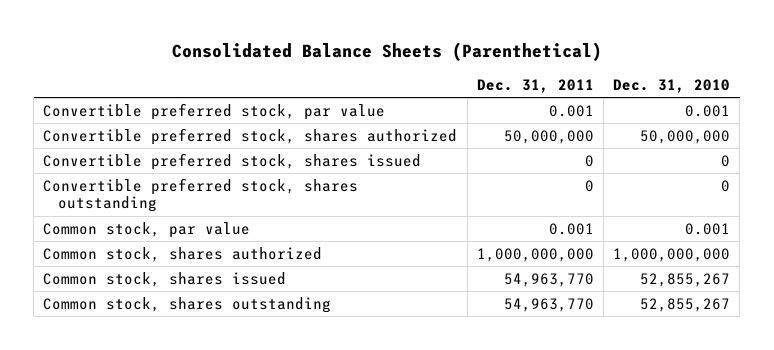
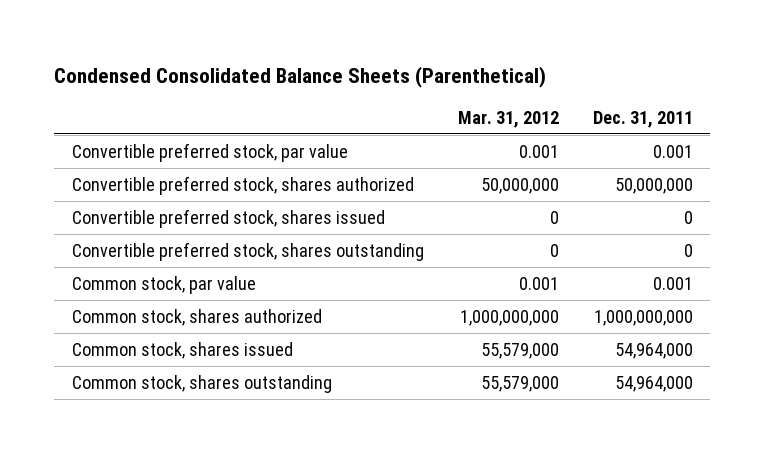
- Consolidated Balance Sheets (Parenthetical)
+ Condensed Consolidated Balance Sheets (Parenthetical)
- | Dec. 31, 2011 | Dec. 31, 2010
+ | Mar. 31, 2012 | Dec. 31, 2011
- Common stock, shares issued | 54,963,770 | 52,855,267
- Common stock, shares outstanding | 54,963,770 | 52,855,267
+ Common stock, shares issued | 55,579,000 | 54,964,000
+ Common stock, shares outstanding | 55,579,000 | 54,964,000

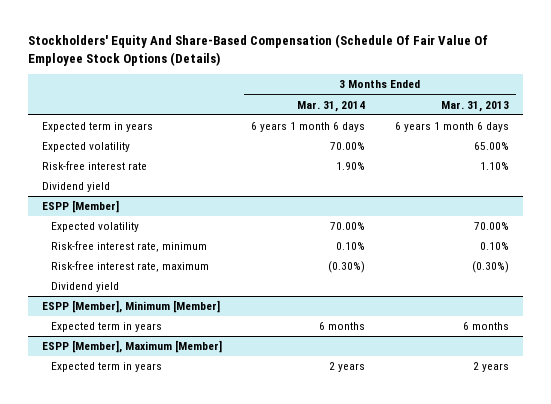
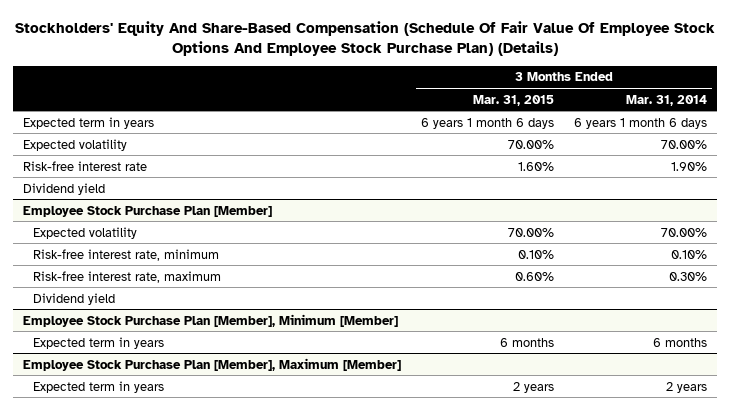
- Stockholders' Equity And Share-Based Compensation (Schedule Of Fair Value Of Employee Stock Options (Details)
+ Stockholders' Equity And Share-Based Compensation (Schedule Of Fair Value Of Employee Stock Options And Employee Stock Purchase Plan) (Details)
- | 3 Months Ended Mar. 31, 2014 | 3 Months Ended Mar. 31, 2013
+ | 3 Months Ended Mar. 31, 2015 | 3 Months Ended Mar. 31, 2014
- ESPP [Member]
+ Employee Stock Purchase Plan [Member]
- Risk-free interest rate, maximum | (0.30%) | (0.30%)
+ Risk-free interest rate, maximum | 0.60% | 0.30%
- ESPP [Member], Minimum [Member]
+ Employee Stock Purchase Plan [Member], Minimum [Member]
- ESPP [Member], Maximum [Member]
+ Employee Stock Purchase Plan [Member], Maximum [Member]

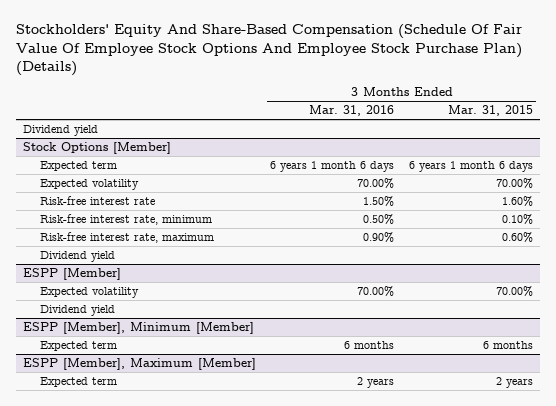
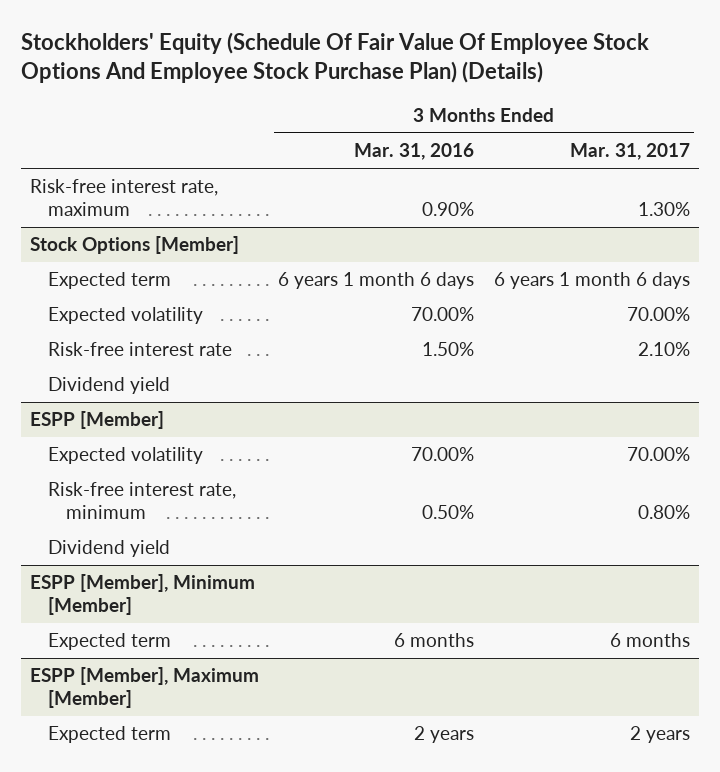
- Stockholders' Equity And Share-Based Compensation (Schedule Of Fair Value Of Employee Stock Options And Employee Stock Purchase Plan) (Details)
+ Stockholders' Equity (Schedule Of Fair Value Of Employee Stock Options And Employee Stock Purchase Plan) (Details)
- | 3 Months Ended Mar. 31, 2016 | 3 Months Ended Mar. 31, 2015
+ | 3 Months Ended Mar. 31, 2016 | 3 Months Ended Mar. 31, 2017
- Dividend yield
+ Risk-free interest rate, maximum | 0.90% | 1.30%
@ Stock Options [Member]
- Risk-free interest rate, minimum | 0.50% | 0.10%
- Risk-free interest rate, maximum | 0.90% | 0.60%
@ ESPP [Member]
+ Risk-free interest rate, minimum | 0.50% | 0.80%

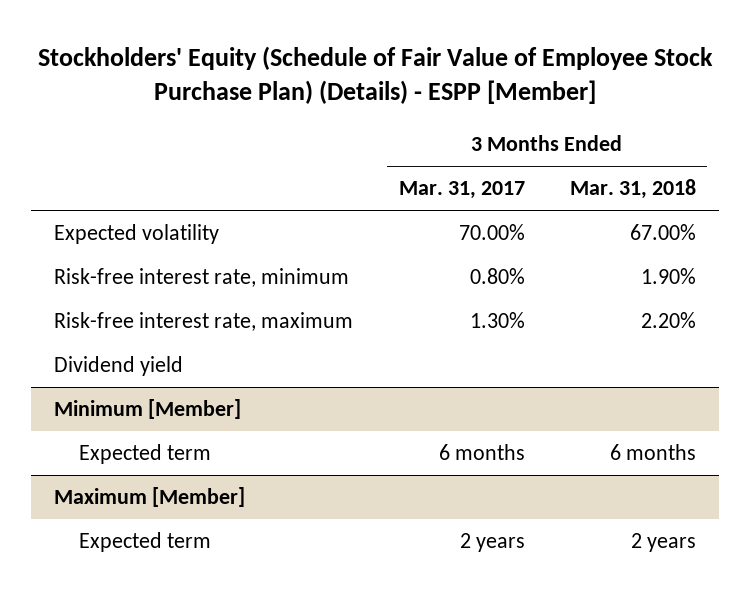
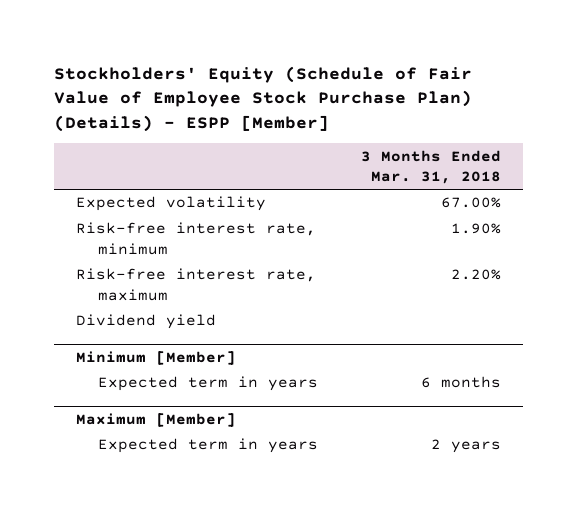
- | 3 Months Ended Mar. 31, 2017 | 3 Months Ended Mar. 31, 2018
+ | 3 Months Ended Mar. 31, 2018
@ Minimum [Member]
- Expected term | 6 months | 6 months
+ Expected term in years | 6 months
@ Maximum [Member]
- Expected term | 2 years | 2 years
+ Expected term in years | 2 years

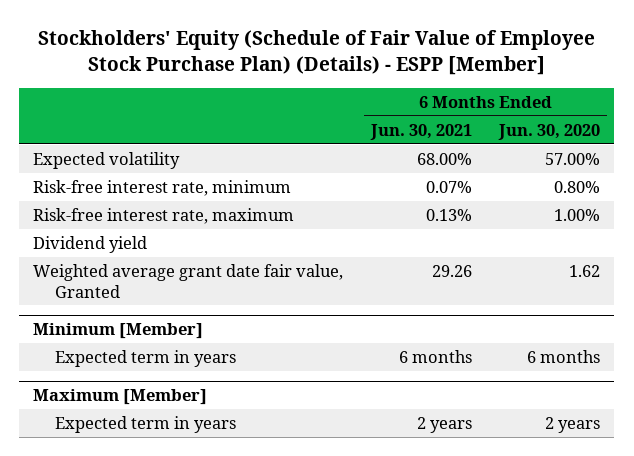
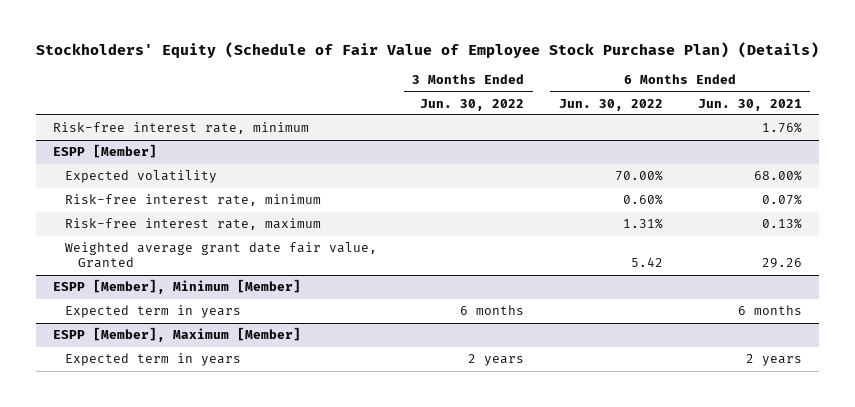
- Stockholders' Equity (Schedule of Fair Value of Employee Stock Purchase Plan) (Details) - ESPP [Member]
+ Stockholders' Equity (Schedule of Fair Value of Employee Stock Purchase Plan) (Details)
- | 6 Months Ended Jun. 30, 2021 | 6 Months Ended Jun. 30, 2020
+ | 3 Months Ended Jun. 30, 2022 | 6 Months Ended Jun. 30, 2022 | 6 Months Ended Jun. 30, 2021
+ Risk-free interest rate, minimum | | | 1.76%
+ ESPP [Member]
- Dividend yield
- Minimum [Member]
+ ESPP [Member], Minimum [Member]
- Maximum [Member]
+ ESPP [Member], Maximum [Member]

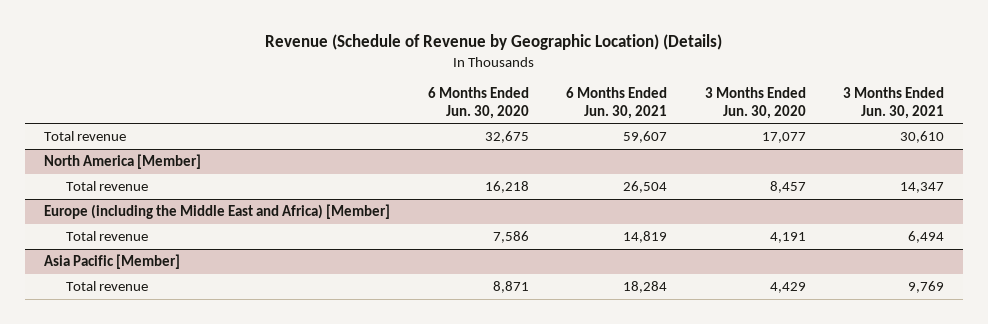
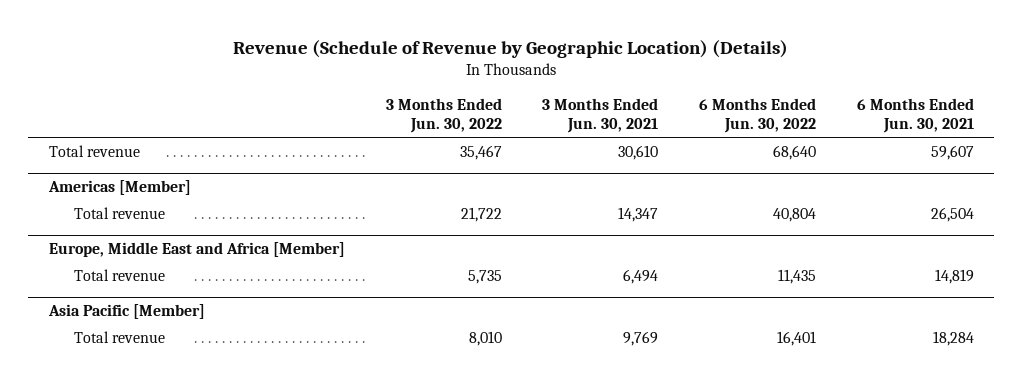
- | 6 Months Ended Jun. 30, 2020 | 6 Months Ended Jun. 30, 2021 | 3 Months Ended Jun. 30, 2020 | 3 Months Ended Jun. 30, 2021
+ | 3 Months Ended Jun. 30, 2022 | 3 Months Ended Jun. 30, 2021 | 6 Months Ended Jun. 30, 2022 | 6 Months Ended Jun. 30, 2021
- North America [Member]
+ Americas [Member]
- Europe (including the Middle East and Africa) [Member]
+ Europe, Middle East and Africa [Member]

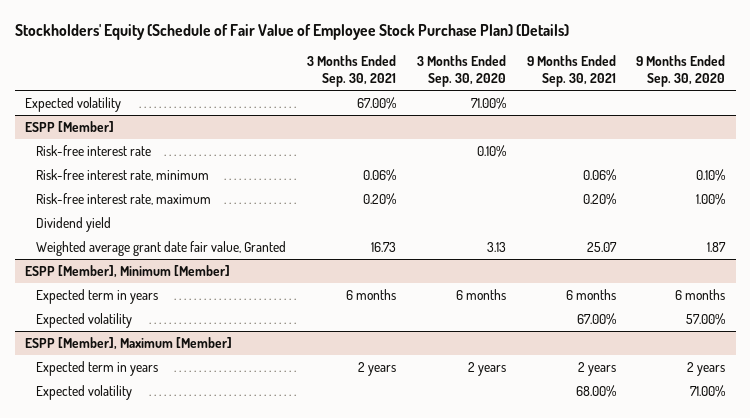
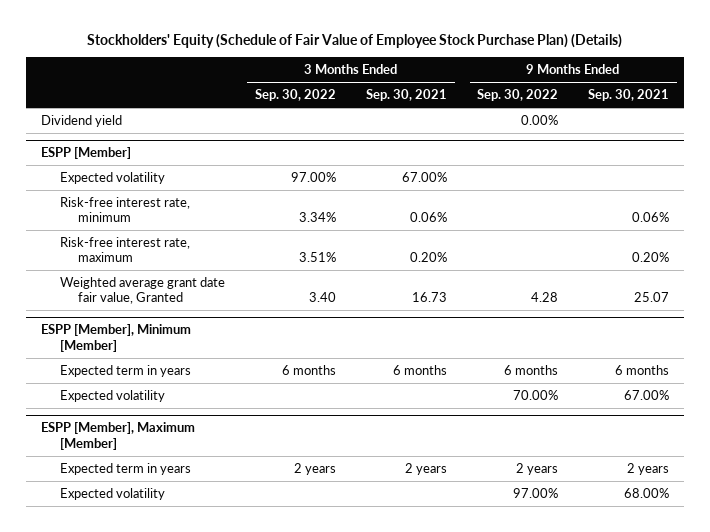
- | 3 Months Ended Sep. 30, 2021 | 3 Months Ended Sep. 30, 2020 | 9 Months Ended Sep. 30, 2021 | 9 Months Ended Sep. 30, 2020
+ | 3 Months Ended Sep. 30, 2022 | 3 Months Ended Sep. 30, 2021 | 9 Months Ended Sep. 30, 2022 | 9 Months Ended Sep. 30, 2021
- Expected volatility | 67.00% | 71.00% | |
+ Dividend yield | | | 0.00% |
@ ESPP [Member]
- Risk-free interest rate | | 0.10% | |
+ Expected volatility | 97.00% | 67.00% | |
- Dividend yield

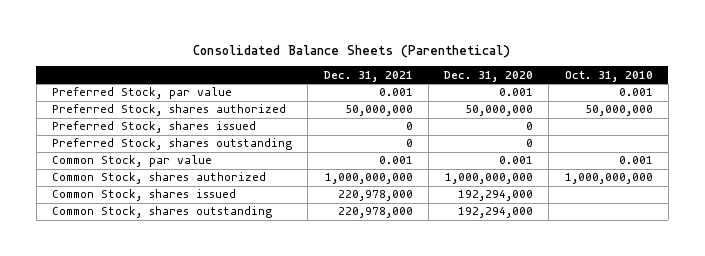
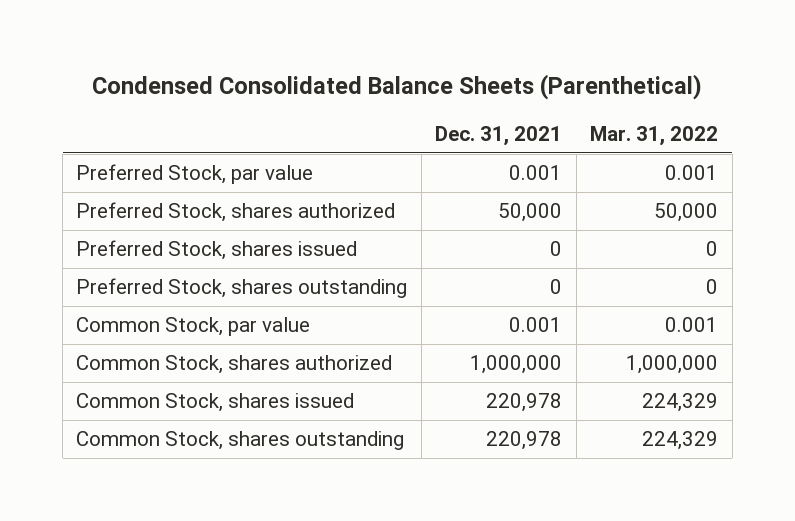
- Consolidated Balance Sheets (Parenthetical)
+ Condensed Consolidated Balance Sheets (Parenthetical)
- | Dec. 31, 2021 | Dec. 31, 2020 | Oct. 31, 2010
+ | Dec. 31, 2021 | Mar. 31, 2022
- Preferred Stock, shares authorized | 50,000,000 | 50,000,000 | 50,000,000
+ Preferred Stock, shares authorized | 50,000 | 50,000
- Common Stock, shares authorized | 1,000,000,000 | 1,000,000,000 | 1,000,000,000
- Common Stock, shares issued | 220,978,000 | 192,294,000 |
- Common Stock, shares outstanding | 220,978,000 | 192,294,000 |
+ Common Stock, shares authorized | 1,000,000 | 1,000,000
+ Common Stock, shares issued | 220,978 | 224,329
+ Common Stock, shares outstanding | 220,978 | 224,329

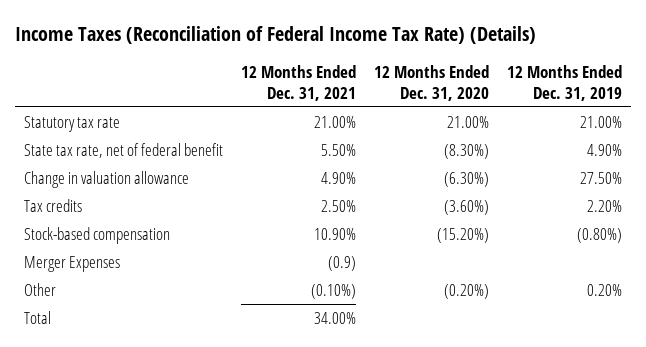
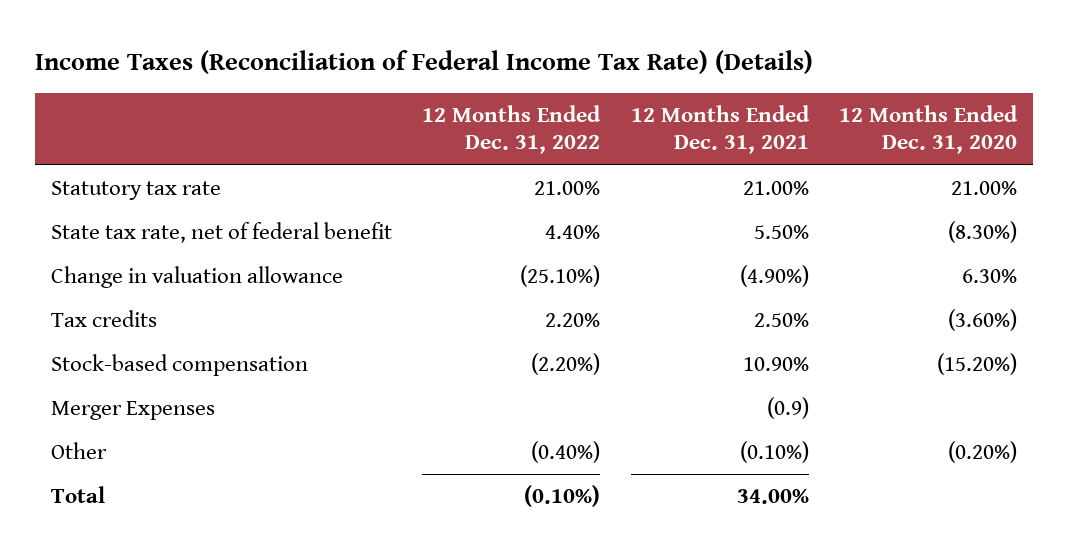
- | 12 Months Ended Dec. 31, 2021 | 12 Months Ended Dec. 31, 2020 | 12 Months Ended Dec. 31, 2019
+ | 12 Months Ended Dec. 31, 2022 | 12 Months Ended Dec. 31, 2021 | 12 Months Ended Dec. 31, 2020
- Change in valuation allowance | 4.90% | (6.30%) | 27.50%
+ Change in valuation allowance | (25.10%) | (4.90%) | 6.30%

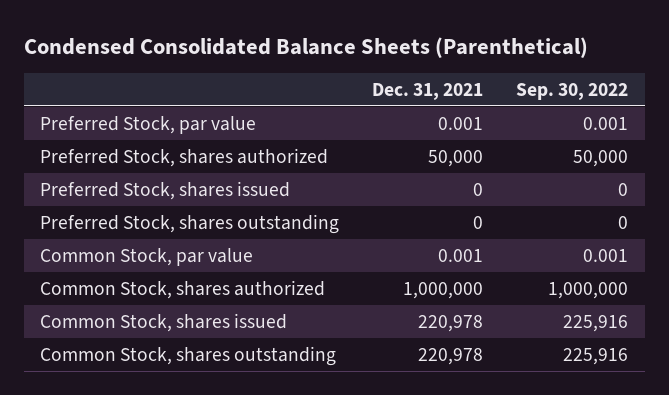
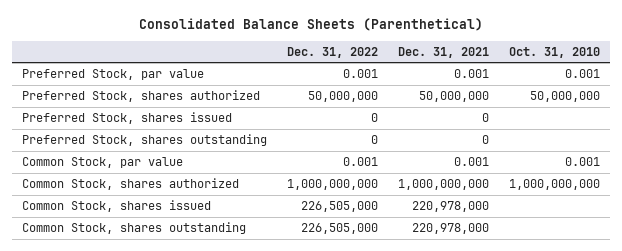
- Condensed Consolidated Balance Sheets (Parenthetical)
+ Consolidated Balance Sheets (Parenthetical)
- | Dec. 31, 2021 | Sep. 30, 2022
+ | Dec. 31, 2022 | Dec. 31, 2021 | Oct. 31, 2010
- Preferred Stock, shares authorized | 50,000 | 50,000
+ Preferred Stock, shares authorized | 50,000,000 | 50,000,000 | 50,000,000
- Common Stock, shares authorized | 1,000,000 | 1,000,000
- Common Stock, shares issued | 220,978 | 225,916
- Common Stock, shares outstanding | 220,978 | 225,916
+ Common Stock, shares authorized | 1,000,000,000 | 1,000,000,000 | 1,000,000,000
+ Common Stock, shares issued | 226,505,000 | 220,978,000 |
+ Common Stock, shares outstanding | 226,505,000 | 220,978,000 |

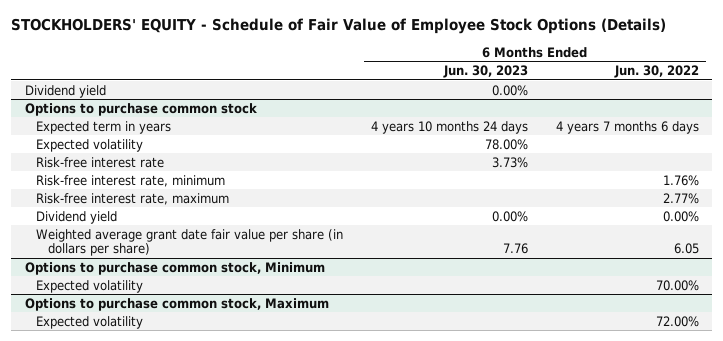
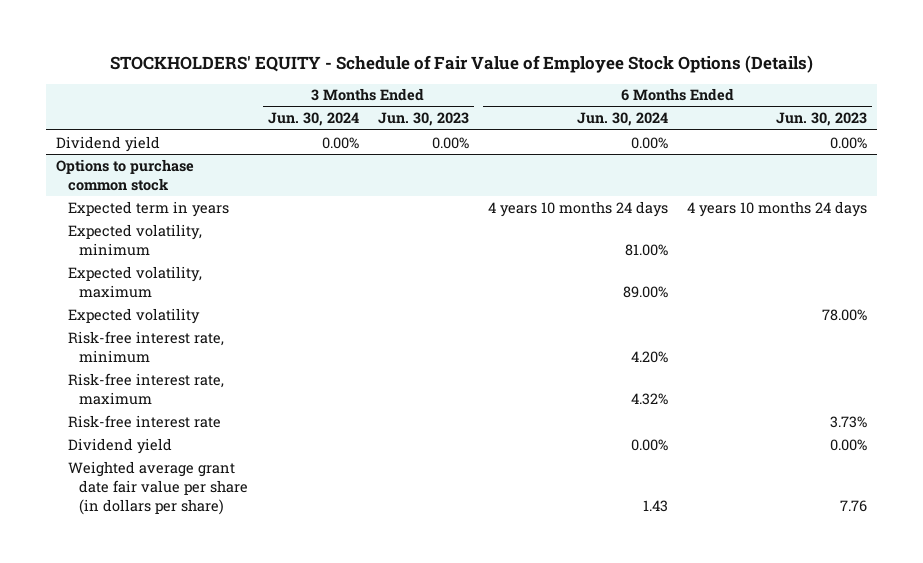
- | 6 Months Ended Jun. 30, 2023 | 6 Months Ended Jun. 30, 2022
+ | 3 Months Ended Jun. 30, 2024 | 3 Months Ended Jun. 30, 2023 | 6 Months Ended Jun. 30, 2024 | 6 Months Ended Jun. 30, 2023
@ Options to purchase common stock
+ Expected volatility, minimum | | | 81.00% |
+ Expected volatility, maximum | | | 89.00% |
moved down: Risk-free interest rate | | | | 3.73%
- Options to purchase common stock, Minimum
- Expected volatility | | 70.00%
- Options to purchase common stock, Maximum
- Expected volatility | | 72.00%

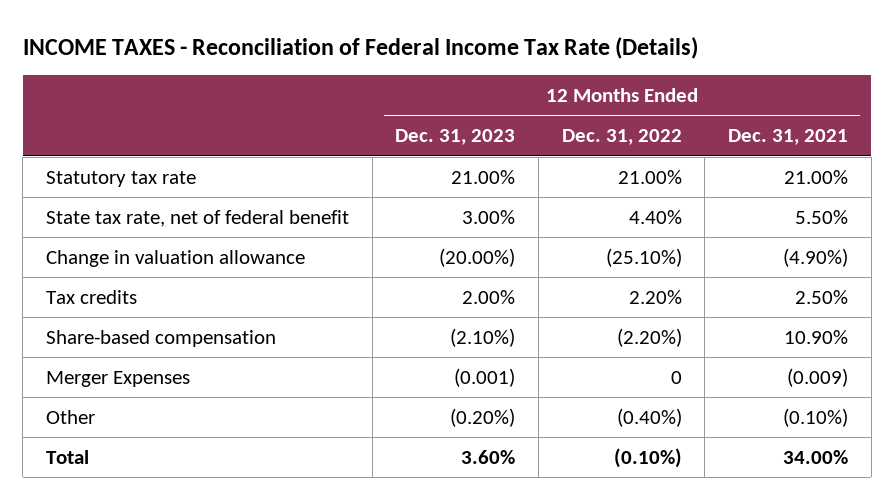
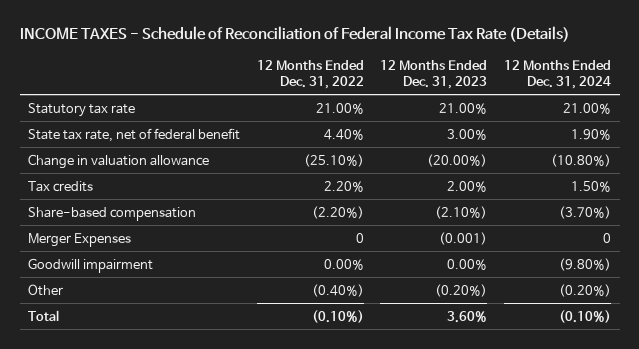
- INCOME TAXES - Reconciliation of Federal Income Tax Rate (Details)
+ INCOME TAXES - Schedule of Reconciliation of Federal Income Tax Rate (Details)
- | 12 Months Ended Dec. 31, 2023 | 12 Months Ended Dec. 31, 2022 | 12 Months Ended Dec. 31, 2021
+ | 12 Months Ended Dec. 31, 2022 | 12 Months Ended Dec. 31, 2023 | 12 Months Ended Dec. 31, 2024
+ Goodwill impairment | 0.00% | 0.00% | (9.80%)

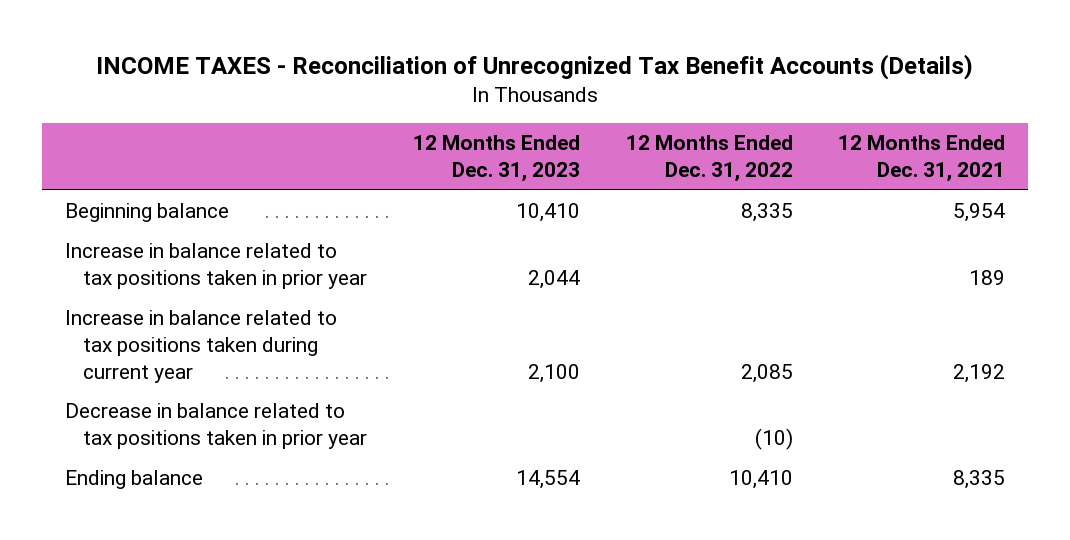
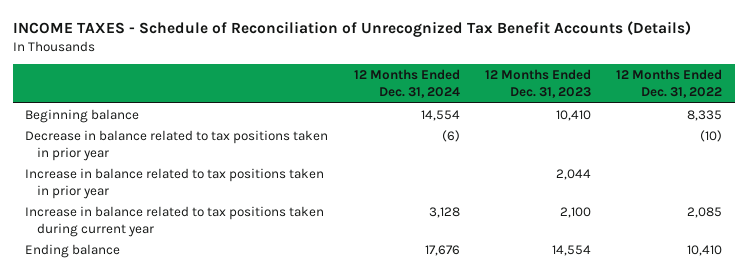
- INCOME TAXES - Reconciliation of Unrecognized Tax Benefit Accounts (Details)
+ INCOME TAXES - Schedule of Reconciliation of Unrecognized Tax Benefit Accounts (Details)
- | 12 Months Ended Dec. 31, 2023 | 12 Months Ended Dec. 31, 2022 | 12 Months Ended Dec. 31, 2021
+ | 12 Months Ended Dec. 31, 2024 | 12 Months Ended Dec. 31, 2023 | 12 Months Ended Dec. 31, 2022
moved up: Decrease in balance related to tax positions taken in prior year | (6) | | (10)

